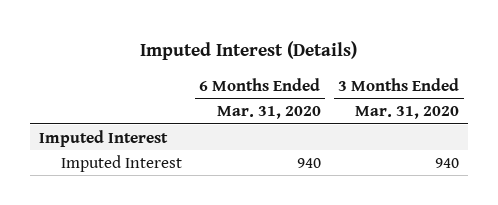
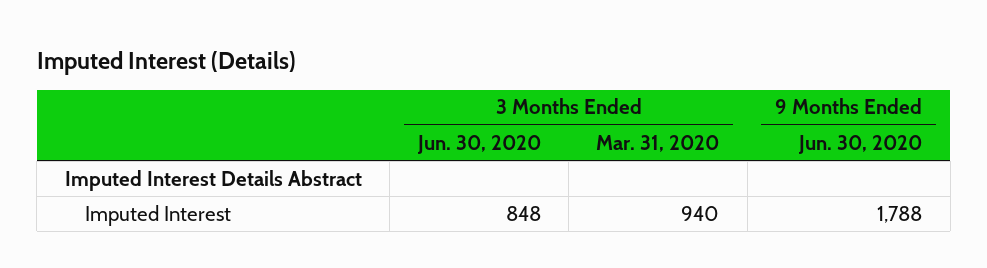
- | 6 Months Ended Mar. 31, 2020 | 3 Months Ended Mar. 31, 2020
+ | 3 Months Ended Jun. 30, 2020 | 3 Months Ended Mar. 31, 2020 | 9 Months Ended Jun. 30, 2020
- Imputed Interest
+ Imputed Interest Details Abstract

